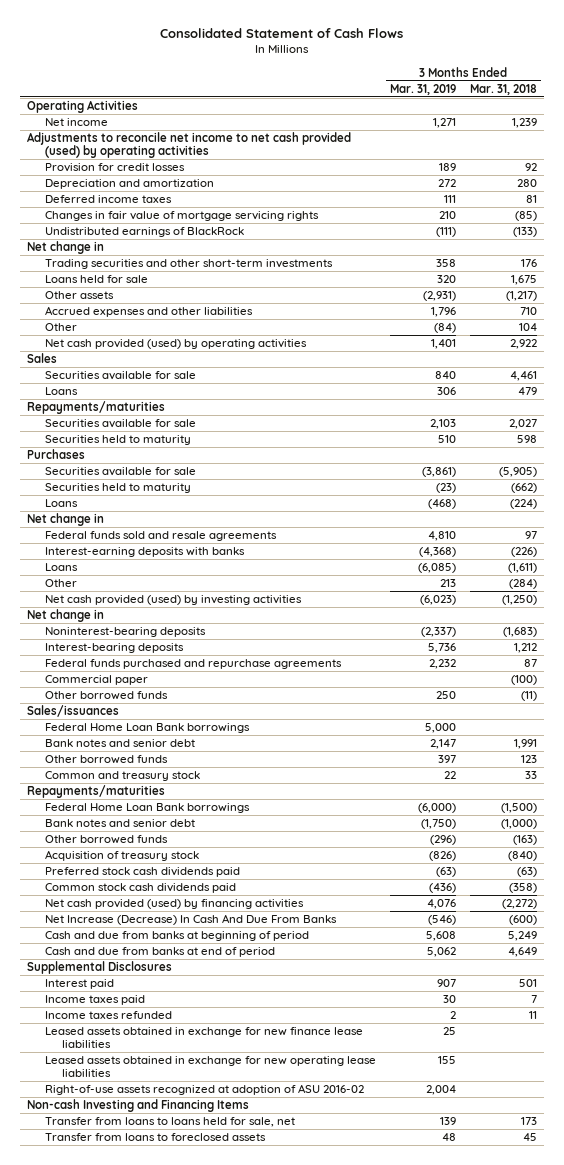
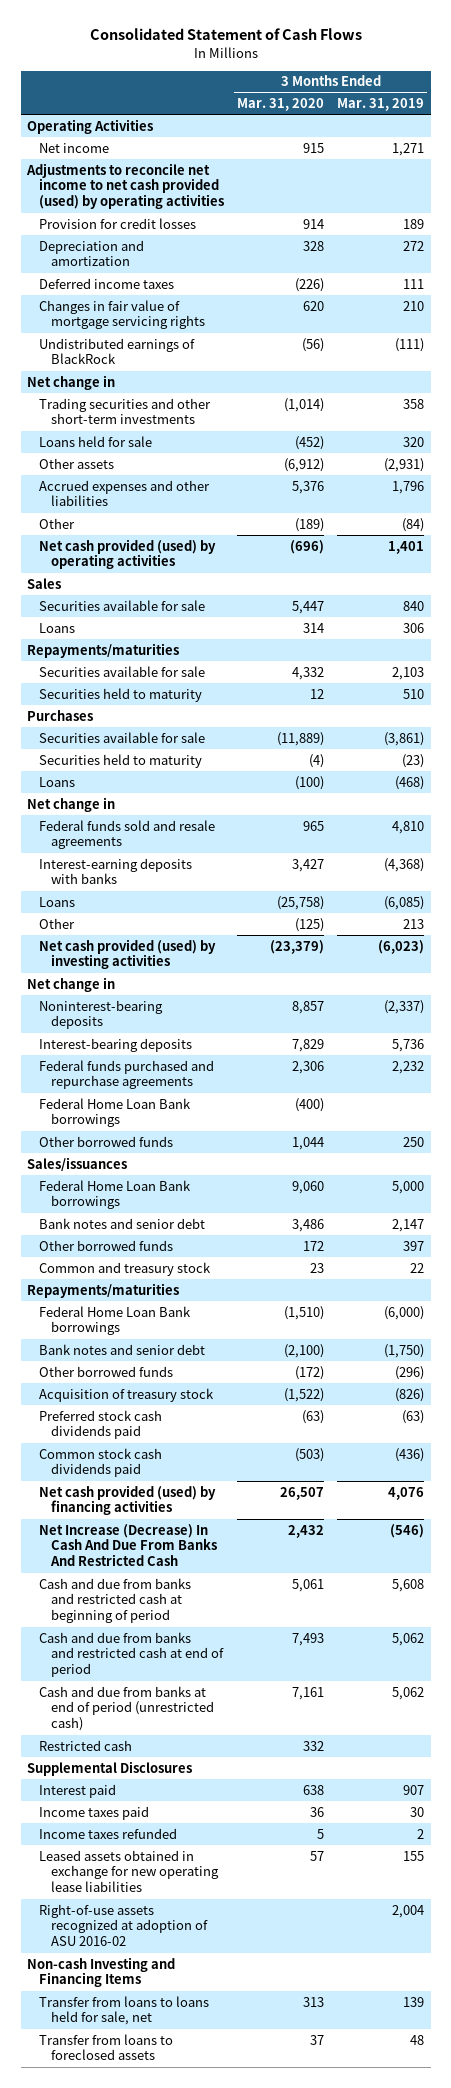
- | 3 Months Ended Mar. 31, 2019 | 3 Months Ended Mar. 31, 2018
+ | 3 Months Ended Mar. 31, 2020 | 3 Months Ended Mar. 31, 2019
- Commercial paper | | (100)
+ Federal Home Loan Bank borrowings | (400) |
- Net Increase (Decrease) In Cash And Due From Banks | (546) | (600)
- Cash and due from banks at beginning of period | 5,608 | 5,249
- Cash and due from banks at end of period | 5,062 | 4,649
+ Net Increase (Decrease) In Cash And Due From Banks And Restricted Cash | 2,432 | (546)
+ Cash and due from banks and restricted cash at beginning of period | 5,061 | 5,608
+ Cash and due from banks and restricted cash at end of period | 7,493 | 5,062
+ Cash and due from banks at end of period (unrestricted cash) | 7,161 | 5,062
+ Restricted cash | 332 |
- Leased assets obtained in exchange for new finance lease liabilities | 25 |

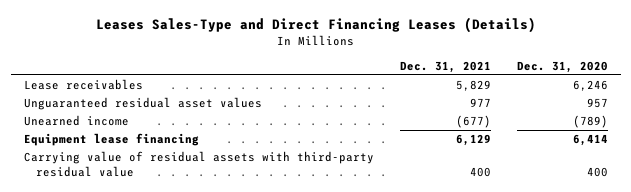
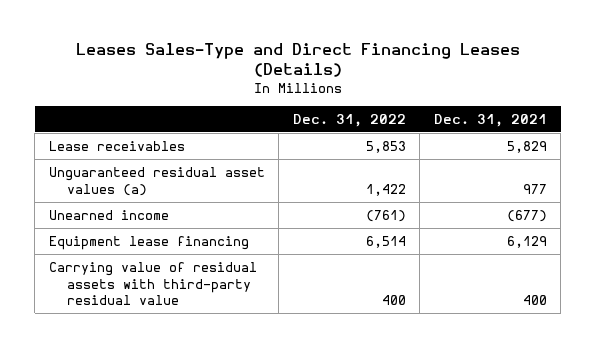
- | Dec. 31, 2021 | Dec. 31, 2020
+ | Dec. 31, 2022 | Dec. 31, 2021
- Unguaranteed residual asset values | 977 | 957
+ Unguaranteed residual asset values (a) | 1,422 | 977

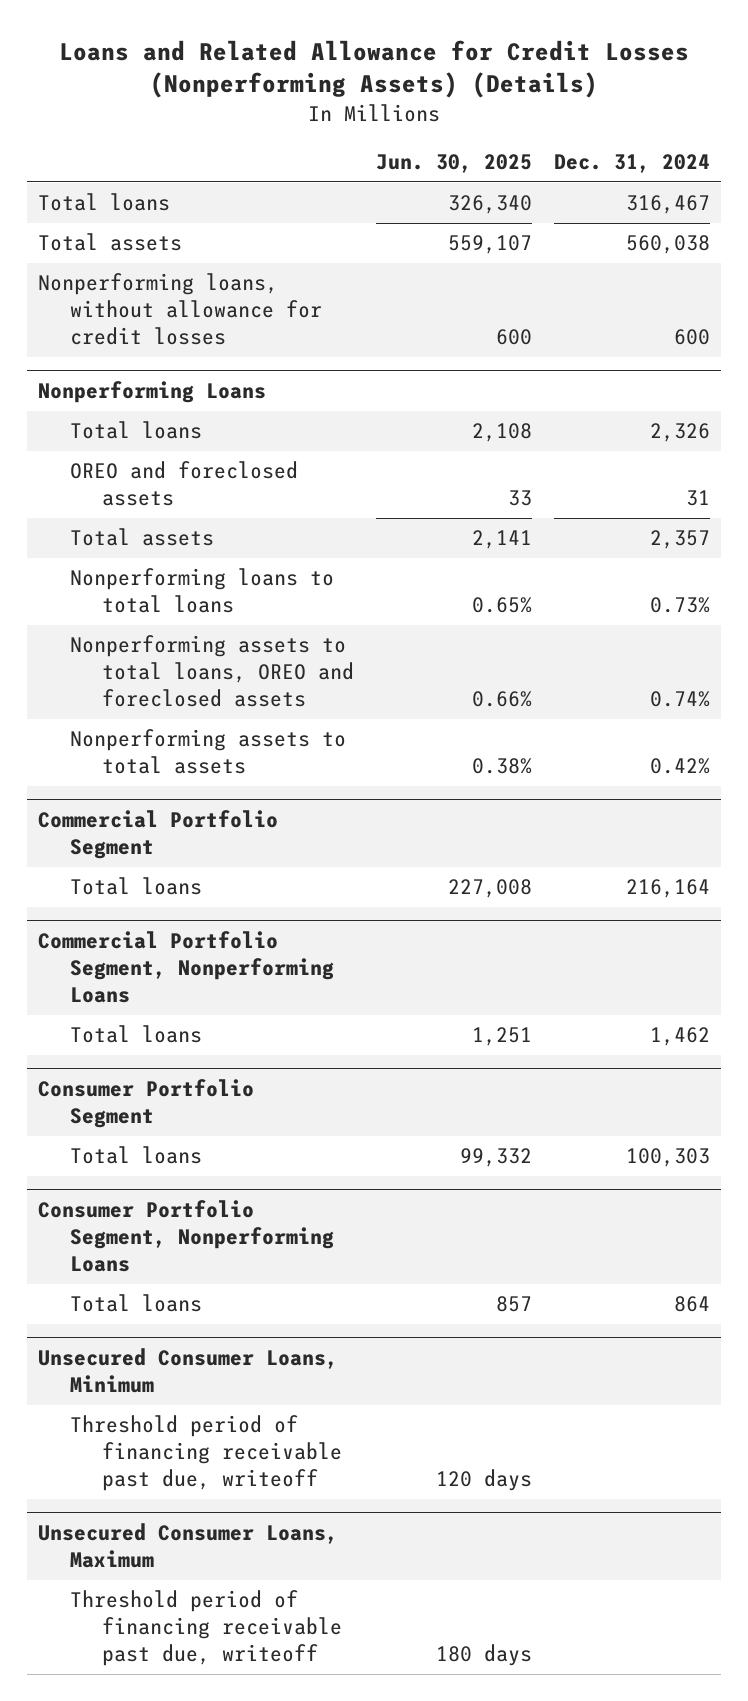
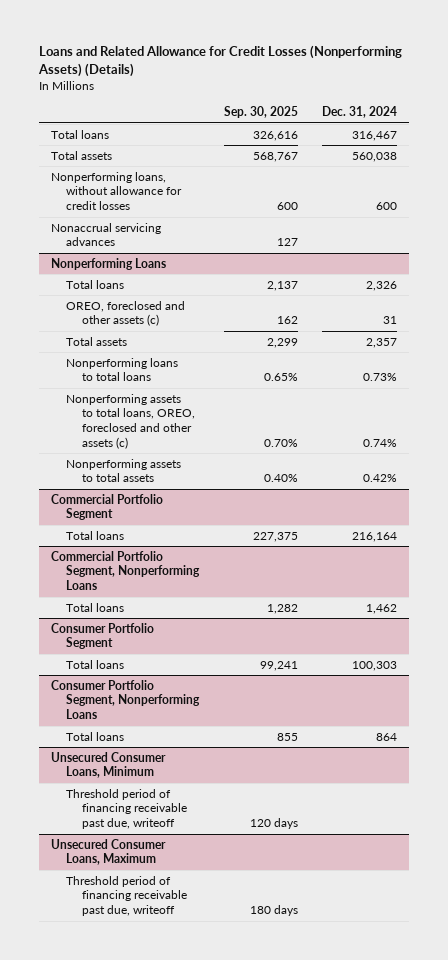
- | Jun. 30, 2025 | Dec. 31, 2024
+ | Sep. 30, 2025 | Dec. 31, 2024
+ Nonaccrual servicing advances | 127 |
@ Nonperforming Loans
- OREO and foreclosed assets | 33 | 31
+ OREO, foreclosed and other assets (c) | 162 | 31
- Nonperforming assets to total loans, OREO and foreclosed assets | 0.66% | 0.74%
+ Nonperforming assets to total loans, OREO, foreclosed and other assets (c) | 0.70% | 0.74%

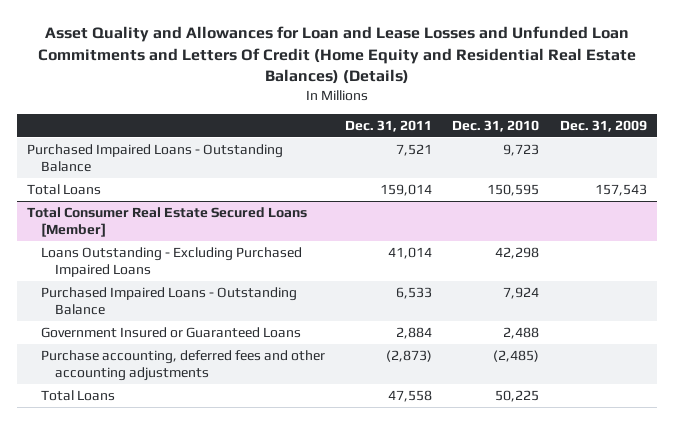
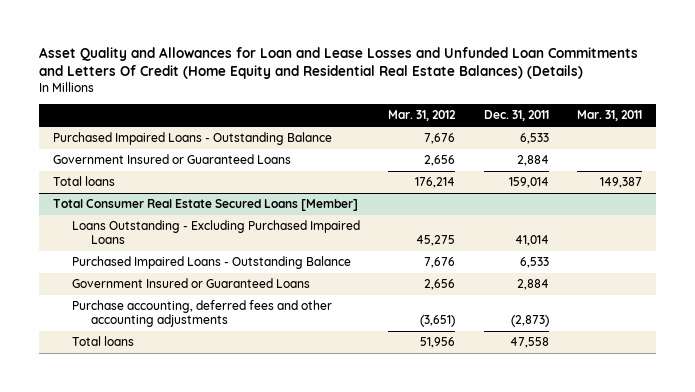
- | Dec. 31, 2011 | Dec. 31, 2010 | Dec. 31, 2009
+ | Mar. 31, 2012 | Dec. 31, 2011 | Mar. 31, 2011
- Purchased Impaired Loans - Outstanding Balance | 7,521 | 9,723 |
- Total Loans | 159,014 | 150,595 | 157,543
+ Purchased Impaired Loans - Outstanding Balance | 7,676 | 6,533 |
+ Government Insured or Guaranteed Loans | 2,656 | 2,884 |
+ Total loans | 176,214 | 159,014 | 149,387
@ Total Consumer Real Estate Secured Loans [Member]
- Total Loans | 47,558 | 50,225 |
+ Total loans | 51,956 | 47,558 |

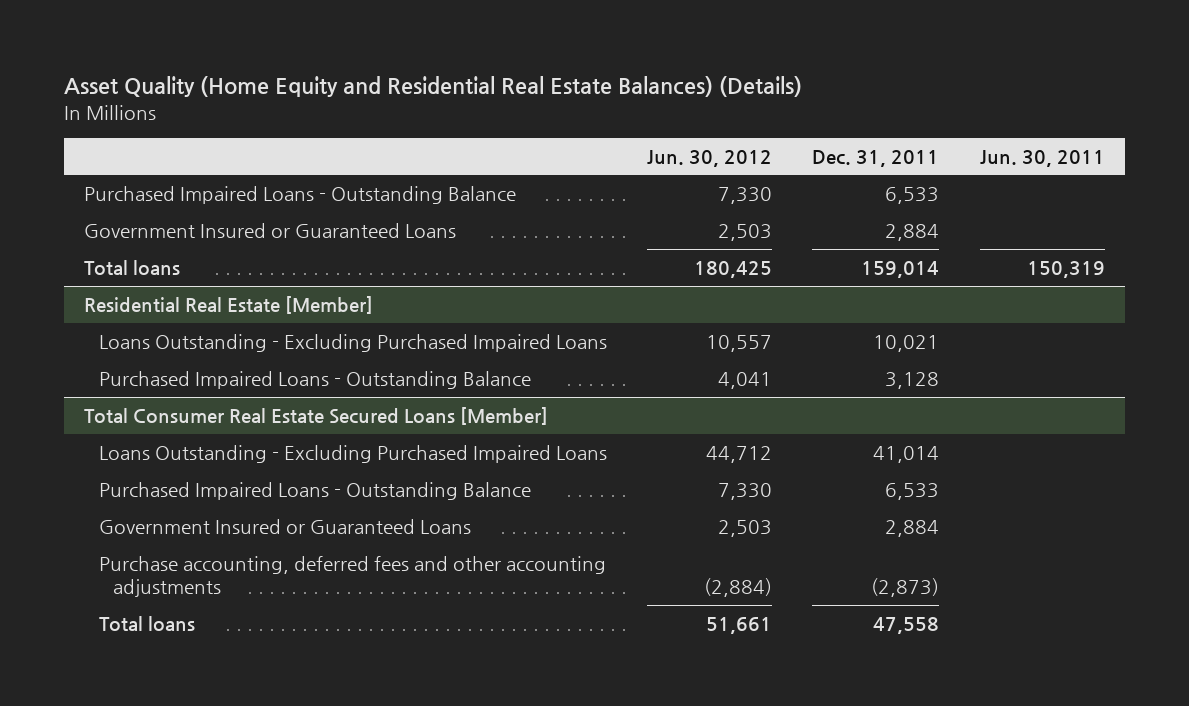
- Asset Quality and Allowances for Loan and Lease Losses and Unfunded Loan Commitments and Letters Of Credit (Home Equity and Residential Real Estate Balances) (Details)
+ Asset Quality (Home Equity and Residential Real Estate Balances) (Details)
- | Mar. 31, 2012 | Dec. 31, 2011 | Mar. 31, 2011
+ | Jun. 30, 2012 | Dec. 31, 2011 | Jun. 30, 2011
+ Residential Real Estate [Member]
+ Loans Outstanding - Excluding Purchased Impaired Loans | 10,557 | 10,021 |
+ Purchased Impaired Loans - Outstanding Balance | 4,041 | 3,128 |

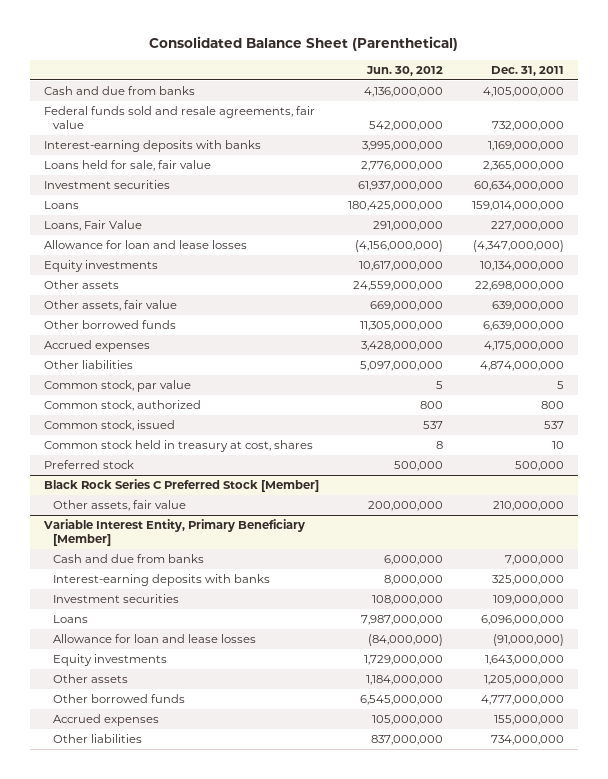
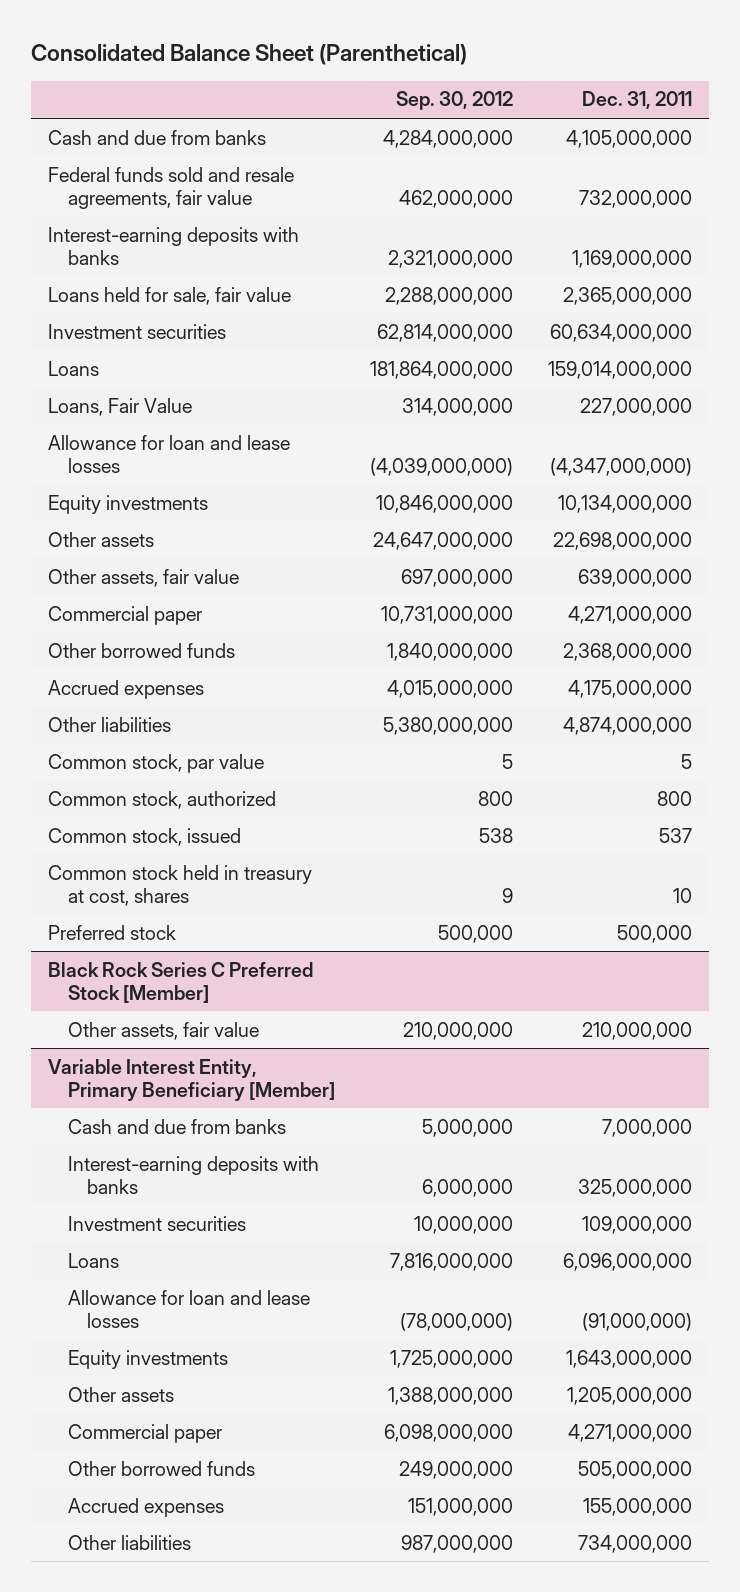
- | Jun. 30, 2012 | Dec. 31, 2011
+ | Sep. 30, 2012 | Dec. 31, 2011
- Other borrowed funds | 11,305,000,000 | 6,639,000,000
+ Commercial paper | 10,731,000,000 | 4,271,000,000
+ Other borrowed funds | 1,840,000,000 | 2,368,000,000
@ Variable Interest Entity, Primary Beneficiary [Member]
- Other borrowed funds | 6,545,000,000 | 4,777,000,000
+ Commercial paper | 6,098,000,000 | 4,271,000,000
+ Other borrowed funds | 249,000,000 | 505,000,000

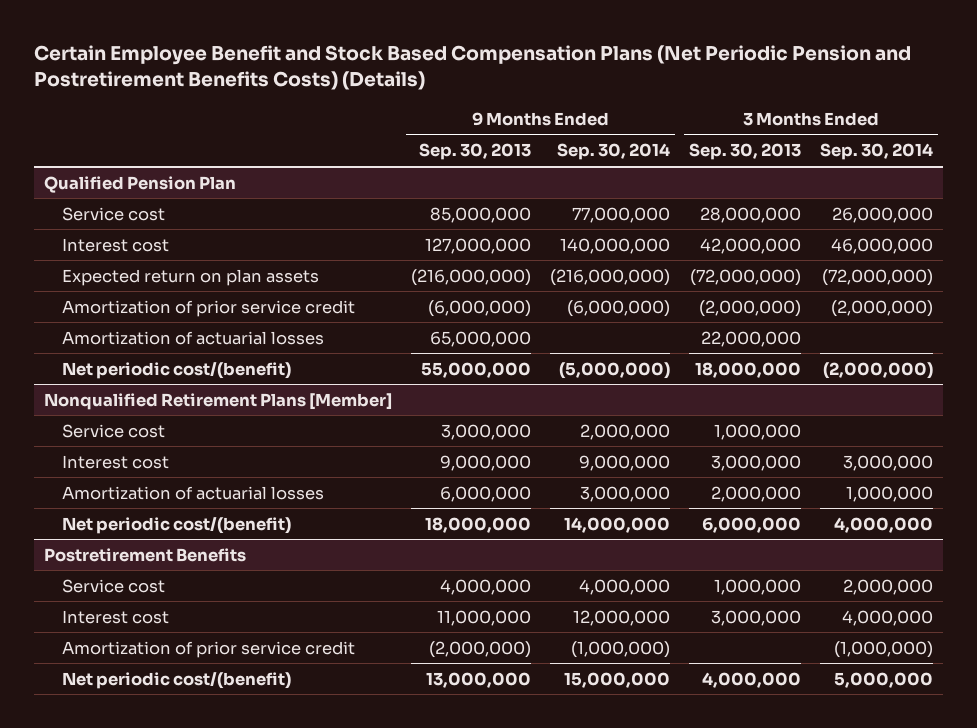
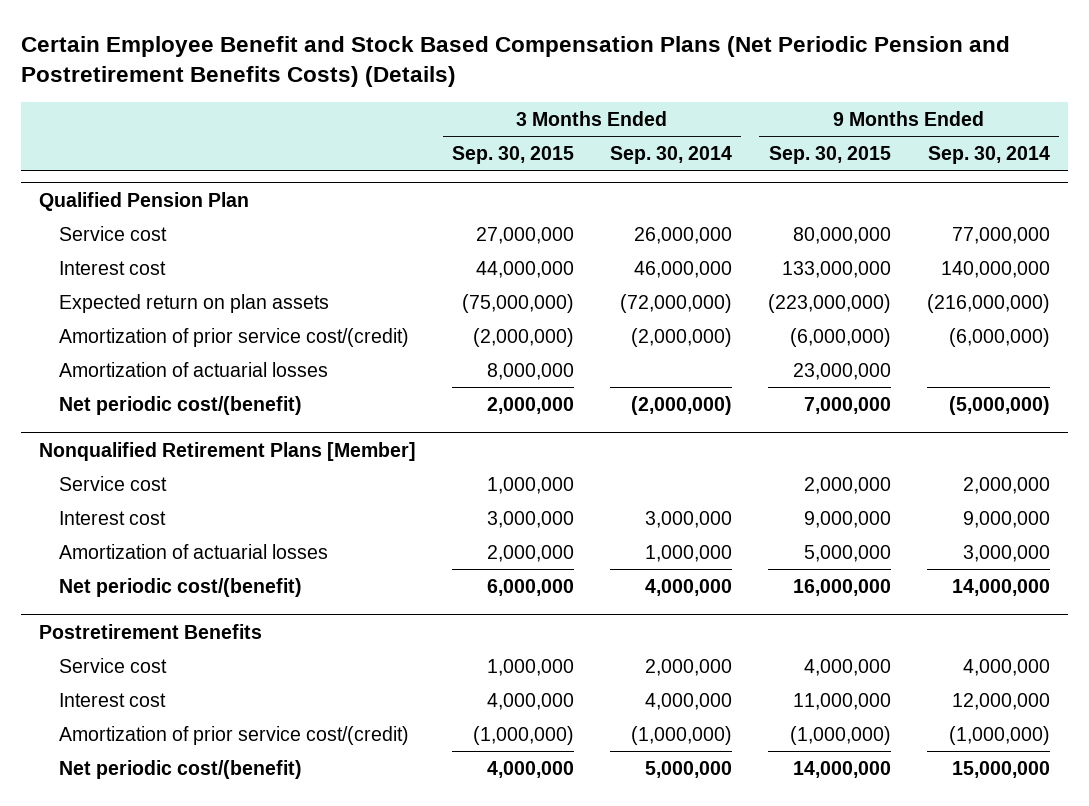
- | 9 Months Ended Sep. 30, 2013 | 9 Months Ended Sep. 30, 2014 | 3 Months Ended Sep. 30, 2013 | 3 Months Ended Sep. 30, 2014
+ | 3 Months Ended Sep. 30, 2015 | 3 Months Ended Sep. 30, 2014 | 9 Months Ended Sep. 30, 2015 | 9 Months Ended Sep. 30, 2014
@ Qualified Pension Plan
- Amortization of prior service credit | (6,000,000) | (6,000,000) | (2,000,000) | (2,000,000)
+ Amortization of prior service cost/(credit) | (2,000,000) | (2,000,000) | (6,000,000) | (6,000,000)
@ Postretirement Benefits
- Amortization of prior service credit | (2,000,000) | (1,000,000) | | (1,000,000)
+ Amortization of prior service cost/(credit) | (1,000,000) | (1,000,000) | (1,000,000) | (1,000,000)

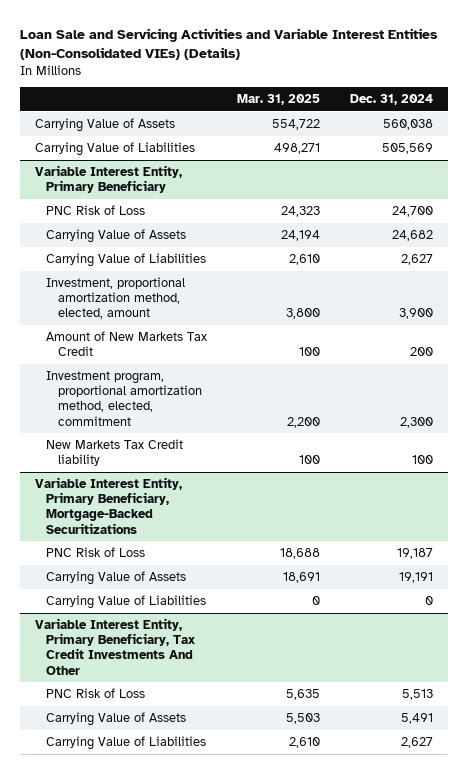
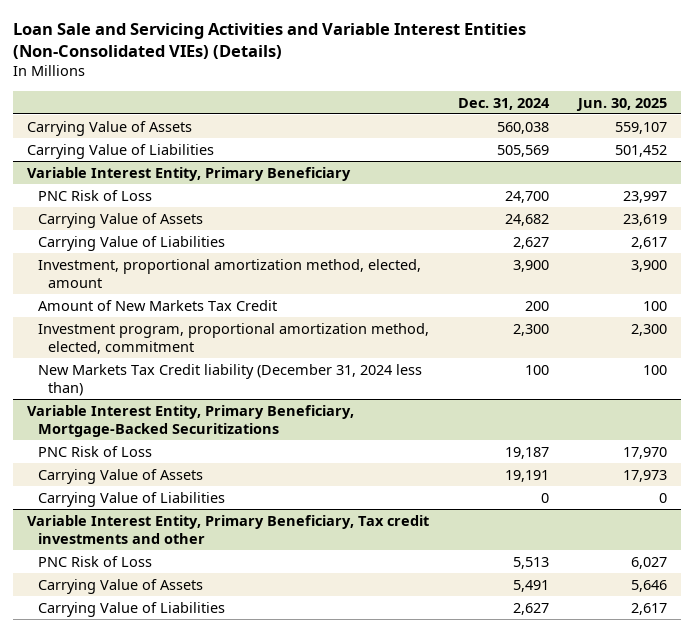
- | Mar. 31, 2025 | Dec. 31, 2024
+ | Dec. 31, 2024 | Jun. 30, 2025
@ Variable Interest Entity, Primary Beneficiary
- New Markets Tax Credit liability | 100 | 100
+ New Markets Tax Credit liability (December 31, 2024 less than) | 100 | 100
- Variable Interest Entity, Primary Beneficiary, Tax Credit Investments And Other
+ Variable Interest Entity, Primary Beneficiary, Tax credit investments and other

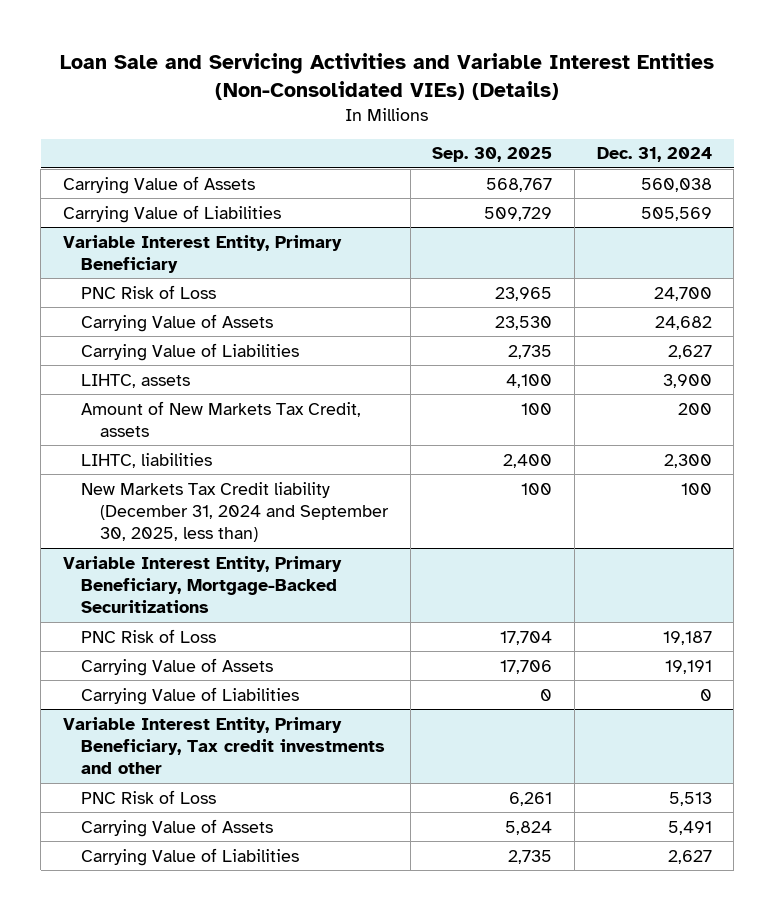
- | Dec. 31, 2024 | Jun. 30, 2025
+ | Sep. 30, 2025 | Dec. 31, 2024
@ Variable Interest Entity, Primary Beneficiary
- Investment, proportional amortization method, elected, amount | 3,900 | 3,900
- Amount of New Markets Tax Credit | 200 | 100
- Investment program, proportional amortization method, elected, commitment | 2,300 | 2,300
- New Markets Tax Credit liability (December 31, 2024 less than) | 100 | 100
+ LIHTC, assets | 4,100 | 3,900
+ Amount of New Markets Tax Credit, assets | 100 | 200
+ LIHTC, liabilities | 2,400 | 2,300
+ New Markets Tax Credit liability (December 31, 2024 and September 30, 2025, less than) | 100 | 100

